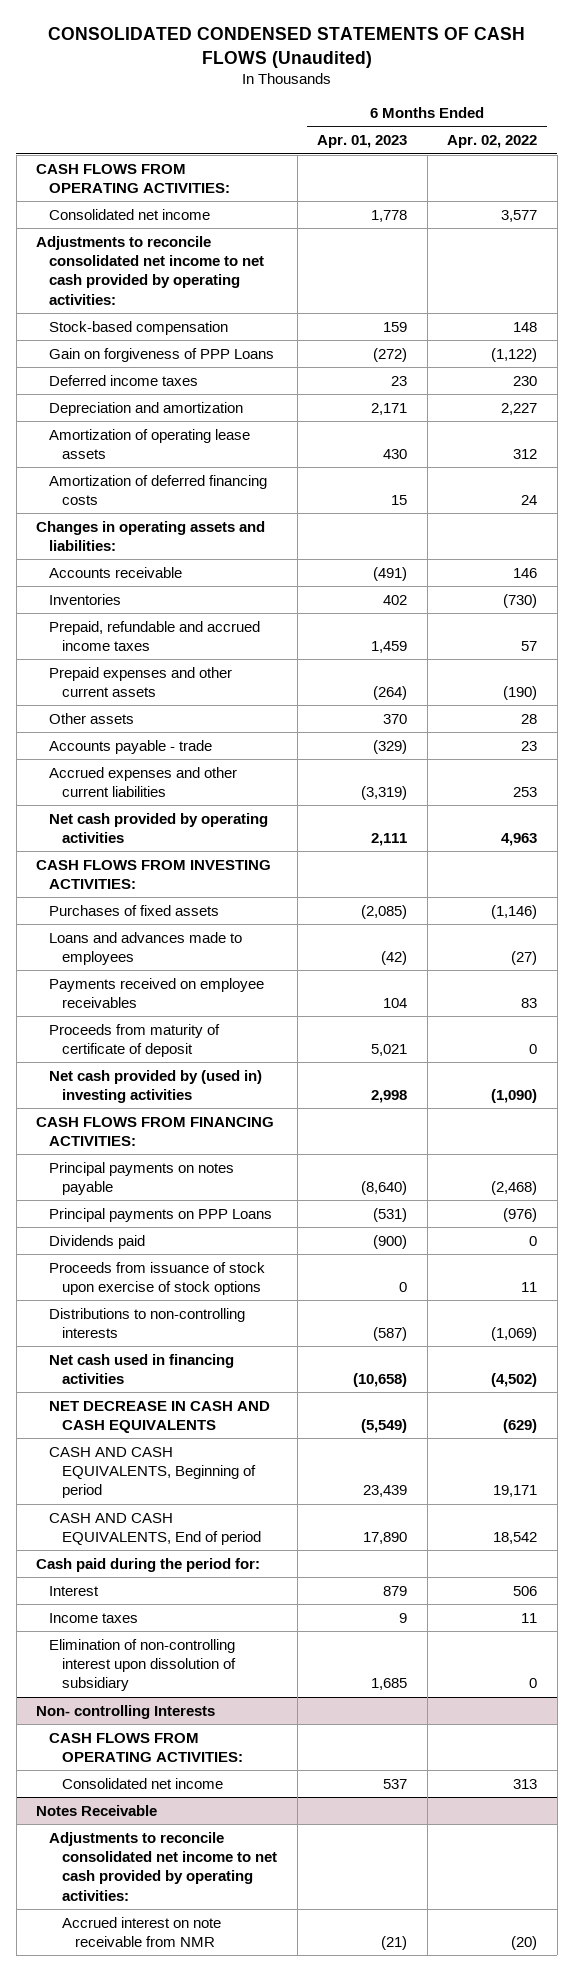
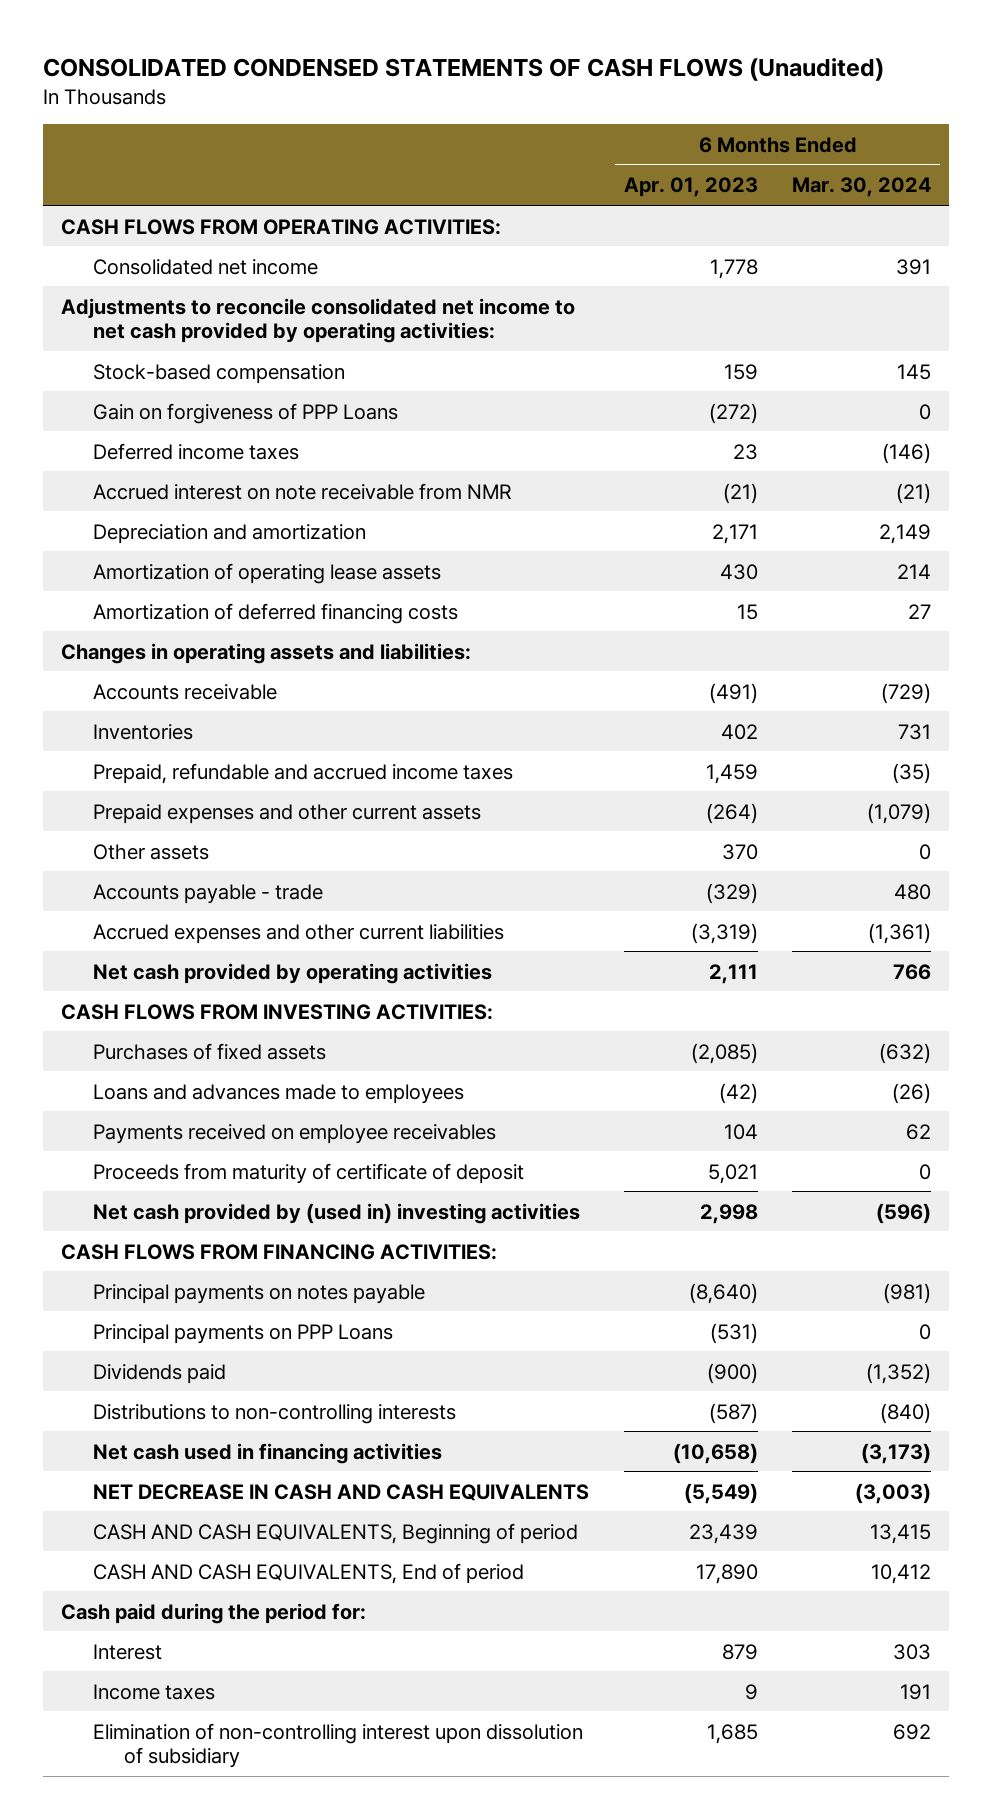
- | 6 Months Ended Apr. 01, 2023 | 6 Months Ended Apr. 02, 2022
+ | 6 Months Ended Apr. 01, 2023 | 6 Months Ended Mar. 30, 2024
+ Accrued interest on note receivable from NMR | (21) | (21)
- Proceeds from issuance of stock upon exercise of stock options | 0 | 11
- Non- controlling Interests
- CASH FLOWS FROM OPERATING ACTIVITIES:
- Consolidated net income | 537 | 313
- Notes Receivable
- Adjustments to reconcile consolidated net income to net cash provided by operating activities:
- Accrued interest on note receivable from NMR | (21) | (20)

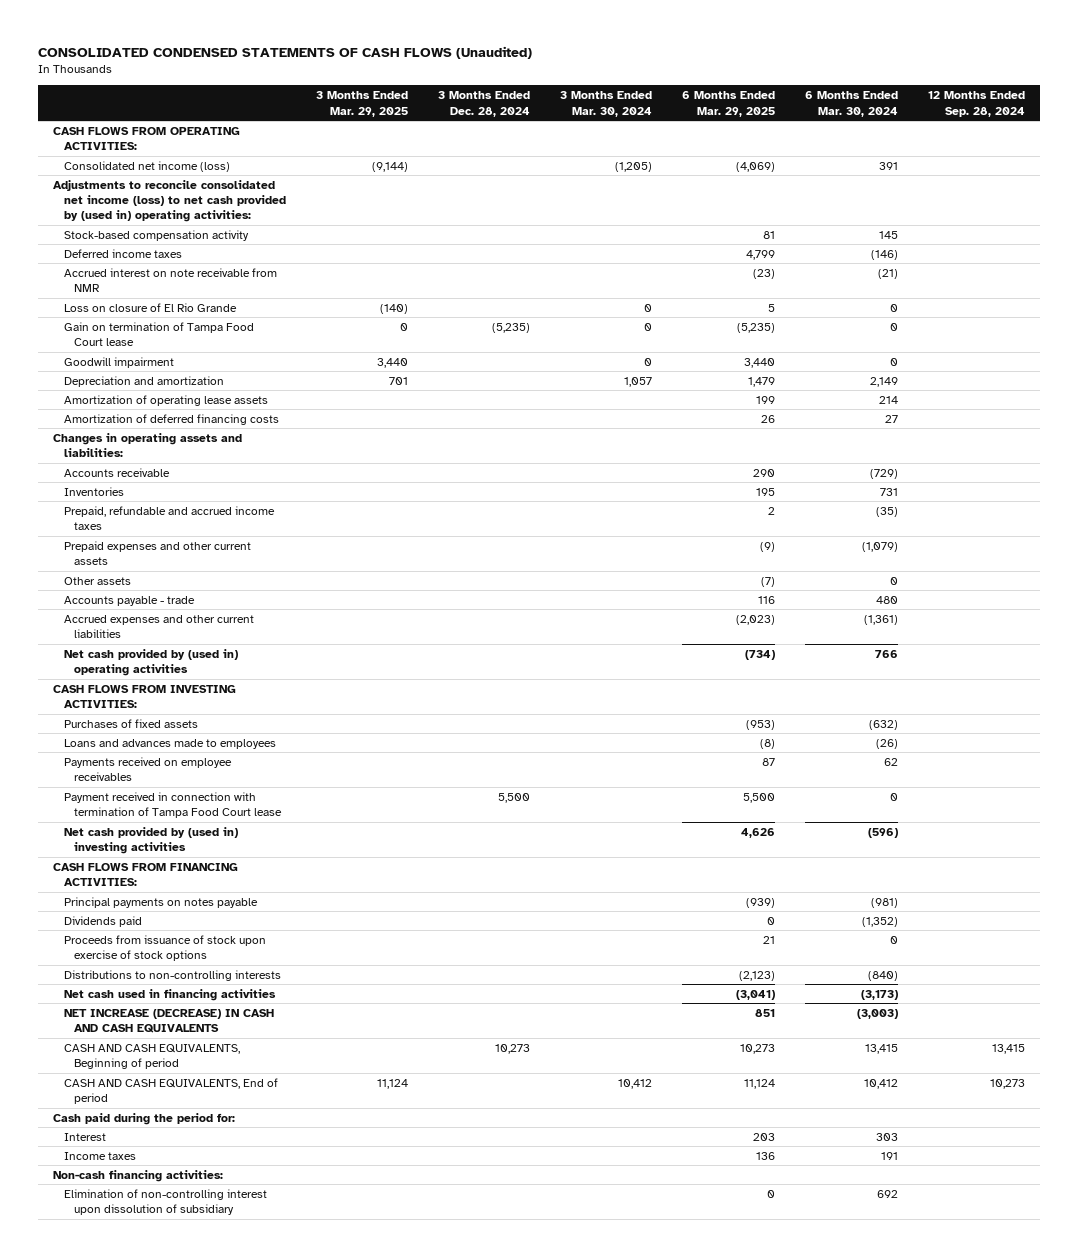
- | 6 Months Ended Apr. 01, 2023 | 6 Months Ended Mar. 30, 2024
+ | 3 Months Ended Mar. 29, 2025 | 3 Months Ended Dec. 28, 2024 | 3 Months Ended Mar. 30, 2024 | 6 Months Ended Mar. 29, 2025 | 6 Months Ended Mar. 30, 2024 | 12 Months Ended Sep. 28, 2024
- Consolidated net income | 1,778 | 391
- Adjustments to reconcile consolidated net income to net cash provided by operating activities:
- Stock-based compensation | 159 | 145
- Gain on forgiveness of PPP Loans | (272) | 0
+ Consolidated net income (loss) | (9,144) | | (1,205) | (4,069) | 391 |
+ Adjustments to reconcile consolidated net income (loss) to net cash provided by (used in) operating activities:
+ Stock-based compensation activity | | | | 81 | 145 |
+ Loss on closure of El Rio Grande | (140) | | 0 | 5 | 0 |
+ Gain on termination of Tampa Food Court lease | 0 | (5,235) | 0 | (5,235) | 0 |
+ Goodwill impairment | 3,440 | | 0 | 3,440 | 0 |
- Net cash provided by operating activities | 2,111 | 766
+ Net cash provided by (used in) operating activities | | | | (734) | 766 |
- Proceeds from maturity of certificate of deposit | 5,021 | 0
+ Payment received in connection with termination of Tampa Food Court lease | | 5,500 | | 5,500 | 0 |
- Principal payments on PPP Loans | (531) | 0
+ Proceeds from issuance of stock upon exercise of stock options | | | | 21 | 0 |
- NET DECREASE IN CASH AND CASH EQUIVALENTS | (5,549) | (3,003)
+ NET INCREASE (DECREASE) IN CASH AND CASH EQUIVALENTS | | | | 851 | (3,003) |
+ Non-cash financing activities:

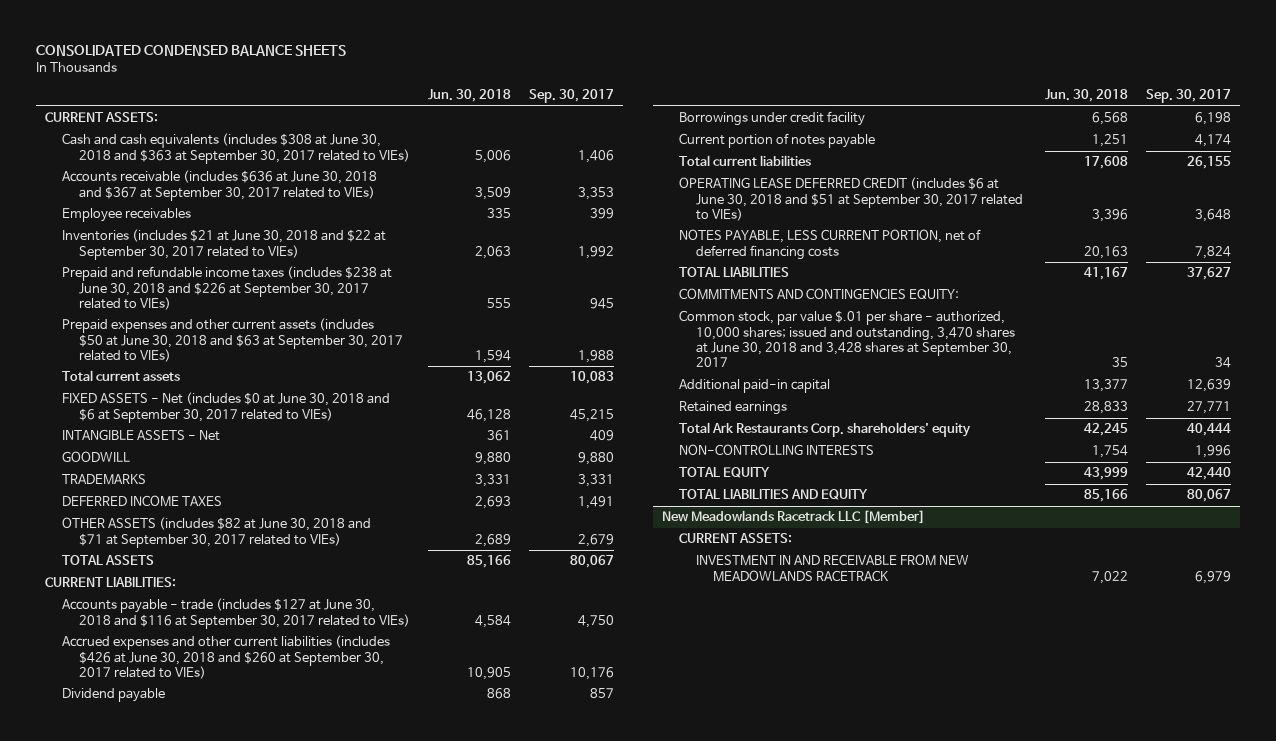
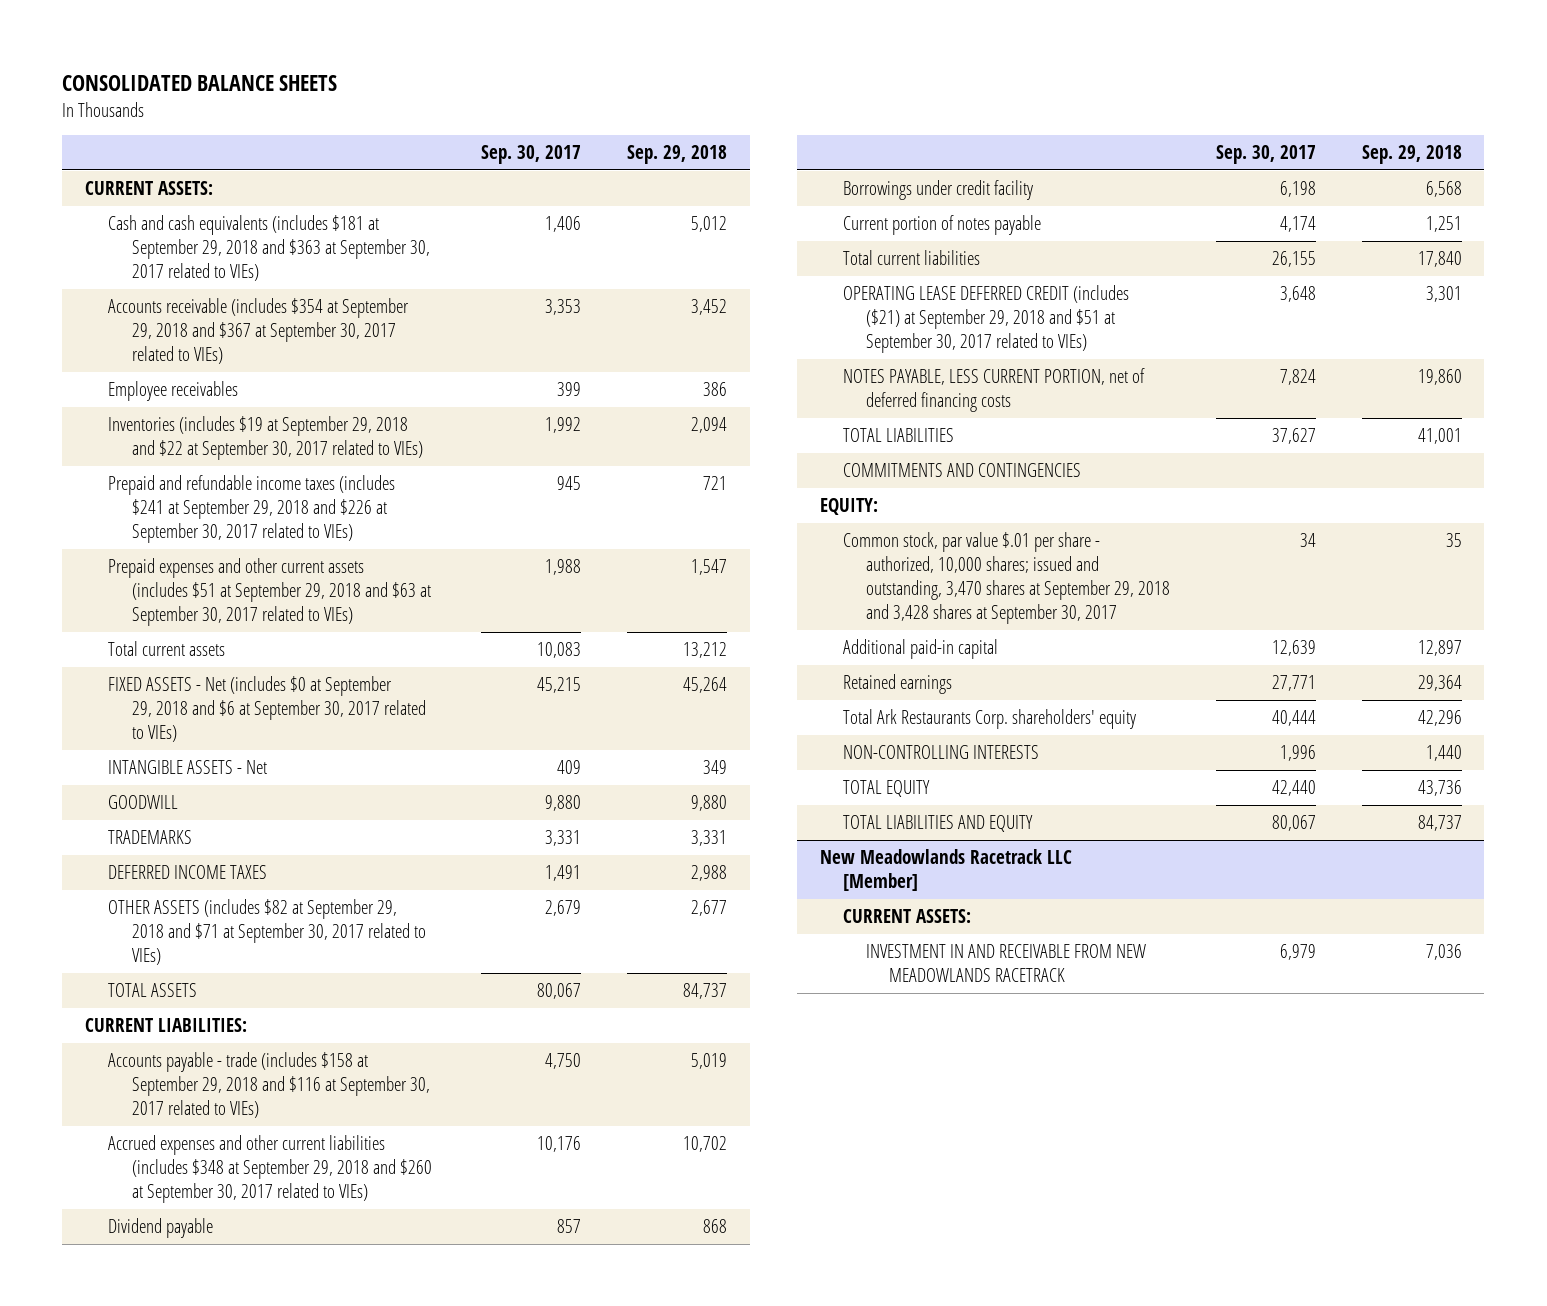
- CONSOLIDATED CONDENSED BALANCE SHEETS
+ CONSOLIDATED BALANCE SHEETS
- | Jun. 30, 2018 | Sep. 30, 2017
+ | Sep. 30, 2017 | Sep. 29, 2018
- Cash and cash equivalents (includes $308 at June 30, 2018 and $363 at September 30, 2017 related to VIEs) | 5,006 | 1,406
- Accounts receivable (includes $636 at June 30, 2018 and $367 at September 30, 2017 related to VIEs) | 3,509 | 3,353
+ Cash and cash equivalents (includes $181 at September 29, 2018 and $363 at September 30, 2017 related to VIEs) | 1,406 | 5,012
+ Accounts receivable (includes $354 at September 29, 2018 and $367 at September 30, 2017 related to VIEs) | 3,353 | 3,452
- Inventories (includes $21 at June 30, 2018 and $22 at September 30, 2017 related to VIEs) | 2,063 | 1,992
- Prepaid and refundable income taxes (includes $238 at June 30, 2018 and $226 at September 30, 2017 related to VIEs) | 555 | 945
- Prepaid expenses and other current assets (includes $50 at June 30, 2018 and $63 at September 30, 2017 related to VIEs) | 1,594 | 1,988
+ Inventories (includes $19 at September 29, 2018 and $22 at September 30, 2017 related to VIEs) | 1,992 | 2,094
+ Prepaid and refundable income taxes (includes $241 at September 29, 2018 and $226 at September 30, 2017 related to VIEs) | 945 | 721
+ Prepaid expenses and other current assets (includes $51 at September 29, 2018 and $63 at September 30, 2017 related to VIEs) | 1,988 | 1,547
- FIXED ASSETS - Net (includes $0 at June 30, 2018 and $6 at September 30, 2017 related to VIEs) | 46,128 | 45,215
+ FIXED ASSETS - Net (includes $0 at September 29, 2018 and $6 at September 30, 2017 related to VIEs) | 45,215 | 45,264
- OTHER ASSETS (includes $82 at June 30, 2018 and $71 at September 30, 2017 related to VIEs) | 2,689 | 2,679
+ OTHER ASSETS (includes $82 at September 29, 2018 and $71 at September 30, 2017 related to VIEs) | 2,679 | 2,677
- Accounts payable - trade (includes $127 at June 30, 2018 and $116 at September 30, 2017 related to VIEs) | 4,584 | 4,750
- Accrued expenses and other current liabilities (includes $426 at June 30, 2018 and $260 at September 30, 2017 related to VIEs) | 10,905 | 10,176
+ Accounts payable - trade (includes $158 at September 29, 2018 and $116 at September 30, 2017 related to VIEs) | 4,750 | 5,019
+ Accrued expenses and other current liabilities (includes $348 at September 29, 2018 and $260 at September 30, 2017 related to VIEs) | 10,176 | 10,702
- OPERATING LEASE DEFERRED CREDIT (includes $6 at June 30, 2018 and $51 at September 30, 2017 related to VIEs) | 3,396 | 3,648
+ OPERATING LEASE DEFERRED CREDIT (includes ($21) at September 29, 2018 and $51 at September 30, 2017 related to VIEs) | 3,648 | 3,301
- COMMITMENTS AND CONTINGENCIES EQUITY:
- Common stock, par value $.01 per share - authorized, 10,000 shares; issued and outstanding, 3,470 shares at June 30, 2018 and 3,428 shares at September 30, 2017 | 35 | 34
+ COMMITMENTS AND CONTINGENCIES
+ EQUITY:
+ Common stock, par value $.01 per share - authorized, 10,000 shares; issued and outstanding, 3,470 shares at September 29, 2018 and 3,428 shares at September 30, 2017 | 34 | 35

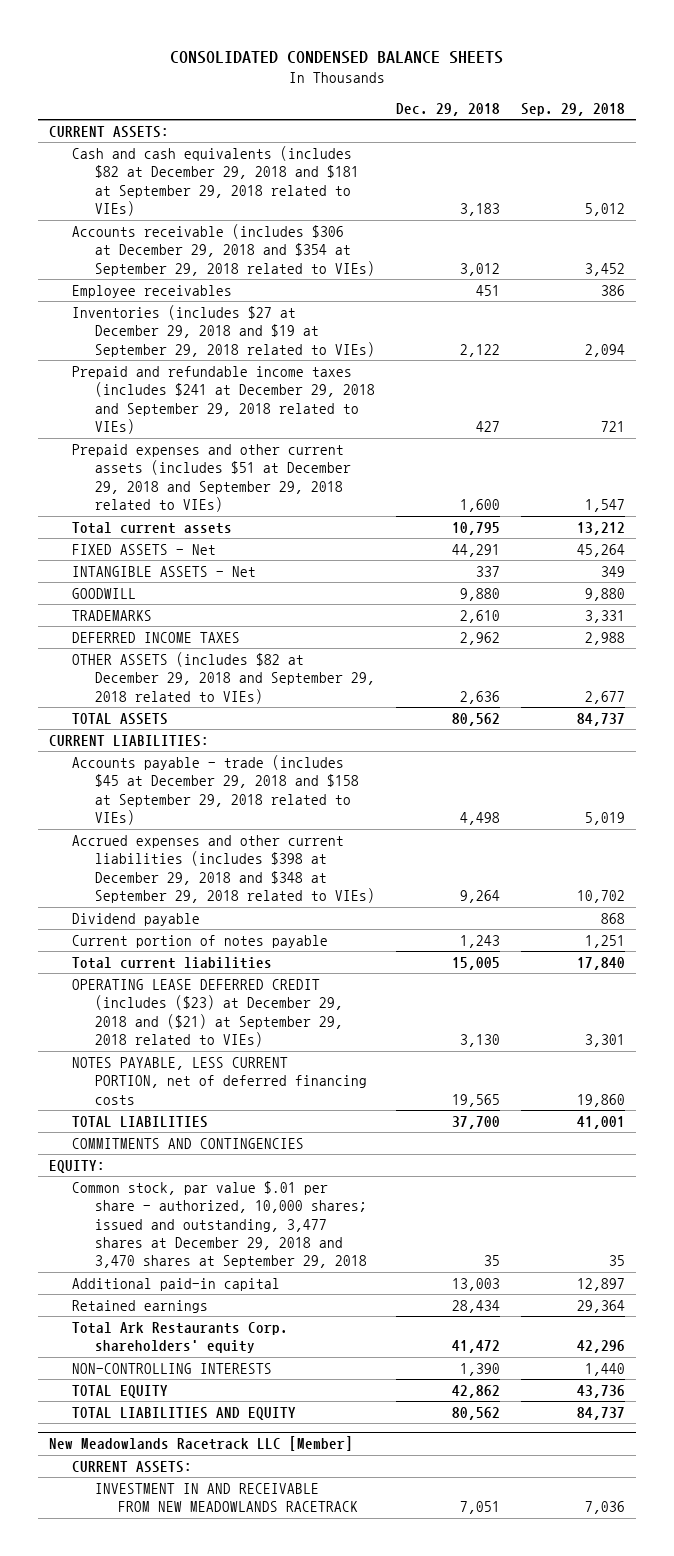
- CONSOLIDATED BALANCE SHEETS
+ CONSOLIDATED CONDENSED BALANCE SHEETS
- | Sep. 30, 2017 | Sep. 29, 2018
+ | Dec. 29, 2018 | Sep. 29, 2018
- Cash and cash equivalents (includes $181 at September 29, 2018 and $363 at September 30, 2017 related to VIEs) | 1,406 | 5,012
- Accounts receivable (includes $354 at September 29, 2018 and $367 at September 30, 2017 related to VIEs) | 3,353 | 3,452
+ Cash and cash equivalents (includes $82 at December 29, 2018 and $181 at September 29, 2018 related to VIEs) | 3,183 | 5,012
+ Accounts receivable (includes $306 at December 29, 2018 and $354 at September 29, 2018 related to VIEs) | 3,012 | 3,452
- Inventories (includes $19 at September 29, 2018 and $22 at September 30, 2017 related to VIEs) | 1,992 | 2,094
- Prepaid and refundable income taxes (includes $241 at September 29, 2018 and $226 at September 30, 2017 related to VIEs) | 945 | 721
- Prepaid expenses and other current assets (includes $51 at September 29, 2018 and $63 at September 30, 2017 related to VIEs) | 1,988 | 1,547
+ Inventories (includes $27 at December 29, 2018 and $19 at September 29, 2018 related to VIEs) | 2,122 | 2,094
+ Prepaid and refundable income taxes (includes $241 at December 29, 2018 and September 29, 2018 related to VIEs) | 427 | 721
+ Prepaid expenses and other current assets (includes $51 at December 29, 2018 and September 29, 2018 related to VIEs) | 1,600 | 1,547
- FIXED ASSETS - Net (includes $0 at September 29, 2018 and $6 at September 30, 2017 related to VIEs) | 45,215 | 45,264
+ FIXED ASSETS - Net | 44,291 | 45,264
- OTHER ASSETS (includes $82 at September 29, 2018 and $71 at September 30, 2017 related to VIEs) | 2,679 | 2,677
+ OTHER ASSETS (includes $82 at December 29, 2018 and September 29, 2018 related to VIEs) | 2,636 | 2,677
- Accounts payable - trade (includes $158 at September 29, 2018 and $116 at September 30, 2017 related to VIEs) | 4,750 | 5,019
- Accrued expenses and other current liabilities (includes $348 at September 29, 2018 and $260 at September 30, 2017 related to VIEs) | 10,176 | 10,702
+ Accounts payable - trade (includes $45 at December 29, 2018 and $158 at September 29, 2018 related to VIEs) | 4,498 | 5,019
+ Accrued expenses and other current liabilities (includes $398 at December 29, 2018 and $348 at September 29, 2018 related to VIEs) | 9,264 | 10,702
- Borrowings under credit facility | 6,198 | 6,568
- OPERATING LEASE DEFERRED CREDIT (includes ($21) at September 29, 2018 and $51 at September 30, 2017 related to VIEs) | 3,648 | 3,301
+ OPERATING LEASE DEFERRED CREDIT (includes ($23) at December 29, 2018 and ($21) at September 29, 2018 related to VIEs) | 3,130 | 3,301
- Common stock, par value $.01 per share - authorized, 10,000 shares; issued and outstanding, 3,470 shares at September 29, 2018 and 3,428 shares at September 30, 2017 | 34 | 35
+ Common stock, par value $.01 per share - authorized, 10,000 shares; issued and outstanding, 3,477 shares at December 29, 2018 and 3,470 shares at September 29, 2018 | 35 | 35

